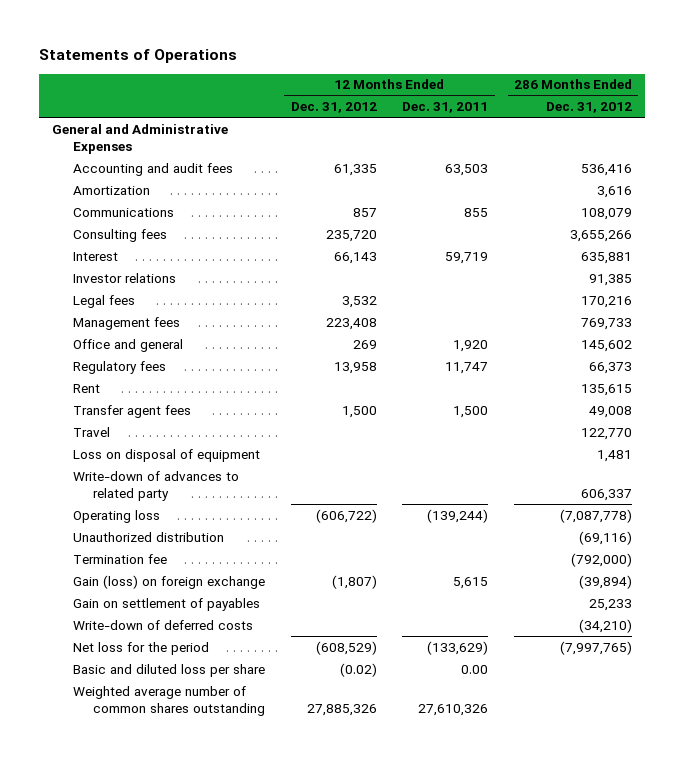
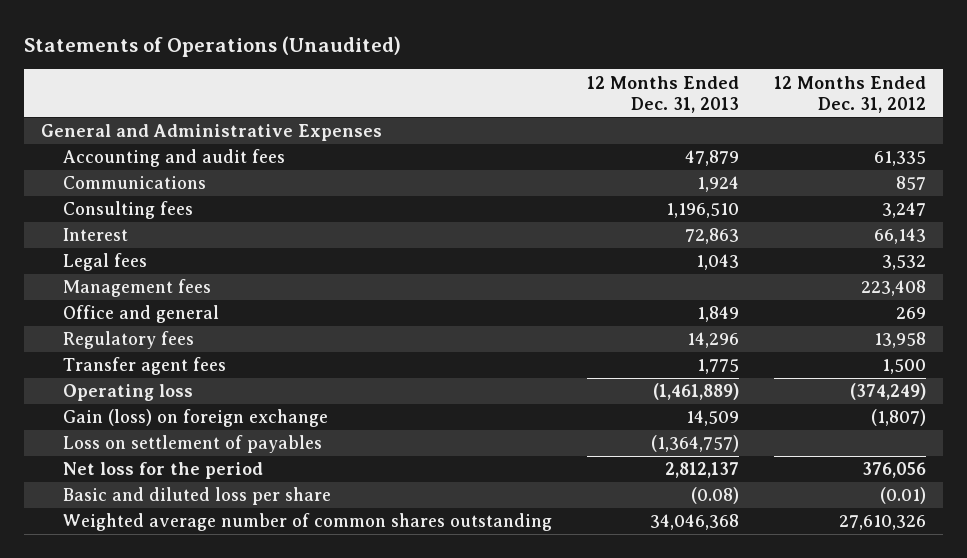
- Statements of Operations
+ Statements of Operations (Unaudited)
- | 12 Months Ended Dec. 31, 2012 | 12 Months Ended Dec. 31, 2011 | 286 Months Ended Dec. 31, 2012
+ | 12 Months Ended Dec. 31, 2013 | 12 Months Ended Dec. 31, 2012
- Amortization | | | 3,616
- Consulting fees | 235,720 | | 3,655,266
+ Consulting fees | 1,196,510 | 3,247
- Investor relations | | | 91,385
- Rent | | | 135,615
- Travel | | | 122,770
- Loss on disposal of equipment | | | 1,481
- Write-down of advances to related party | | | 606,337
- Operating loss | (606,722) | (139,244) | (7,087,778)
- Unauthorized distribution | | | (69,116)
- Termination fee | | | (792,000)
+ Operating loss | (1,461,889) | (374,249)
- Gain on settlement of payables | | | 25,233
- Write-down of deferred costs | | | (34,210)
- Net loss for the period | (608,529) | (133,629) | (7,997,765)
- Basic and diluted loss per share | (0.02) | 0.00 |
- Weighted average number of common shares outstanding | 27,885,326 | 27,610,326 |
+ Loss on settlement of payables | (1,364,757) |
+ Net loss for the period | 2,812,137 | 376,056
+ Basic and diluted loss per share | (0.08) | (0.01)
+ Weighted average number of common shares outstanding | 34,046,368 | 27,610,326

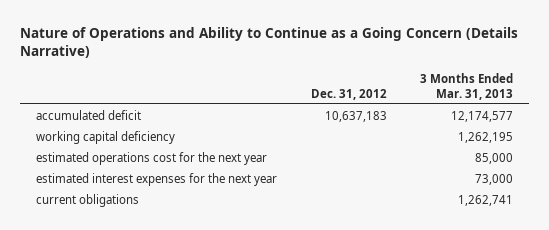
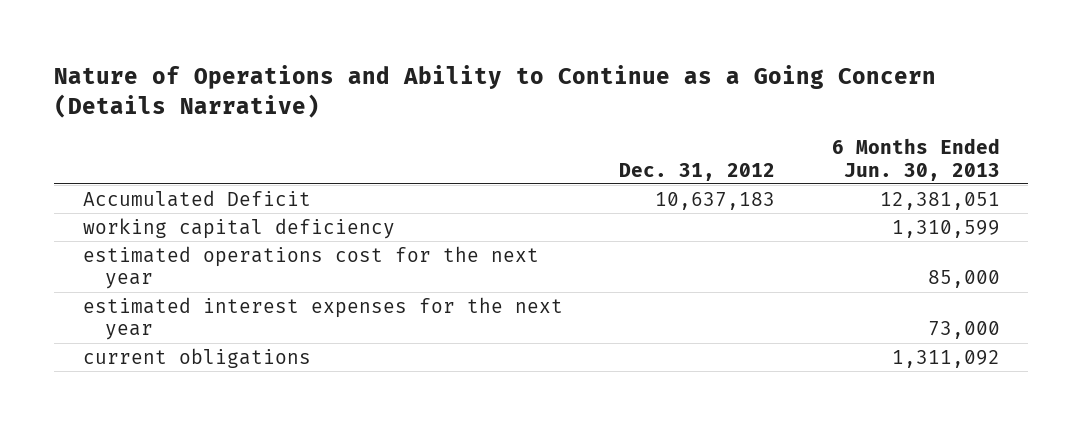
- | Dec. 31, 2012 | 3 Months Ended Mar. 31, 2013
+ | Dec. 31, 2012 | 6 Months Ended Jun. 30, 2013
- accumulated deficit | 10,637,183 | 12,174,577
+ Accumulated Deficit | 10,637,183 | 12,381,051

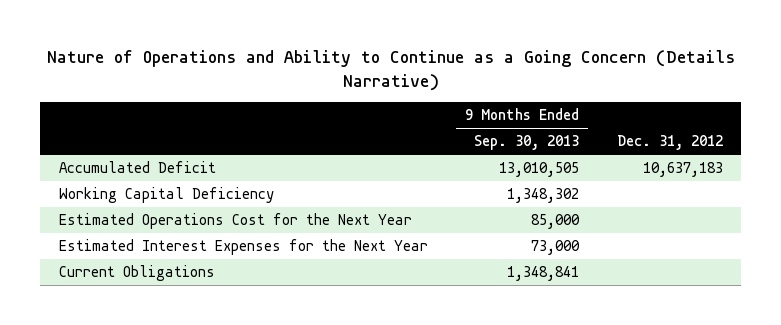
- | Dec. 31, 2012 | 6 Months Ended Jun. 30, 2013
+ | 9 Months Ended Sep. 30, 2013 | Dec. 31, 2012
- working capital deficiency | | 1,310,599
- estimated operations cost for the next year | | 85,000
- estimated interest expenses for the next year | | 73,000
- current obligations | | 1,311,092
+ Working Capital Deficiency | 1,348,302 |
+ Estimated Operations Cost for the Next Year | 85,000 |
+ Estimated Interest Expenses for the Next Year | 73,000 |
+ Current Obligations | 1,348,841 |

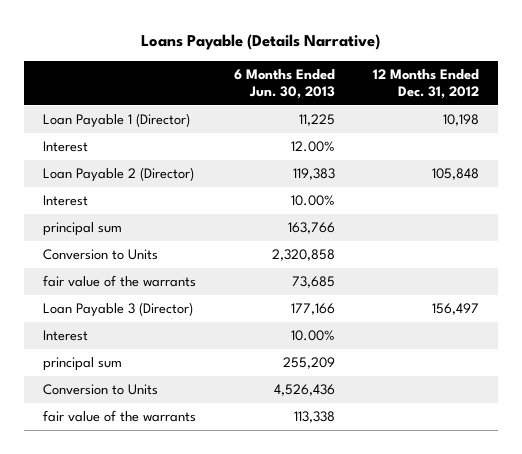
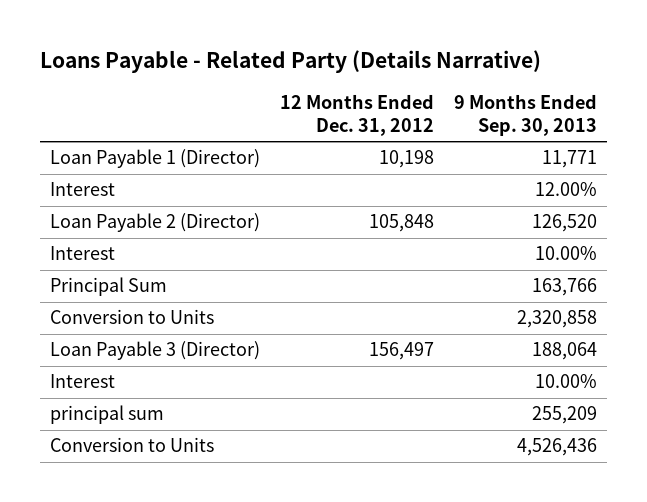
- Loans Payable (Details Narrative)
+ Loans Payable - Related Party (Details Narrative)
- | 6 Months Ended Jun. 30, 2013 | 12 Months Ended Dec. 31, 2012
+ | 12 Months Ended Dec. 31, 2012 | 9 Months Ended Sep. 30, 2013
- principal sum | 163,766 |
+ Principal Sum | | 163,766
- fair value of the warrants | 73,685 |
- fair value of the warrants | 113,338 |

